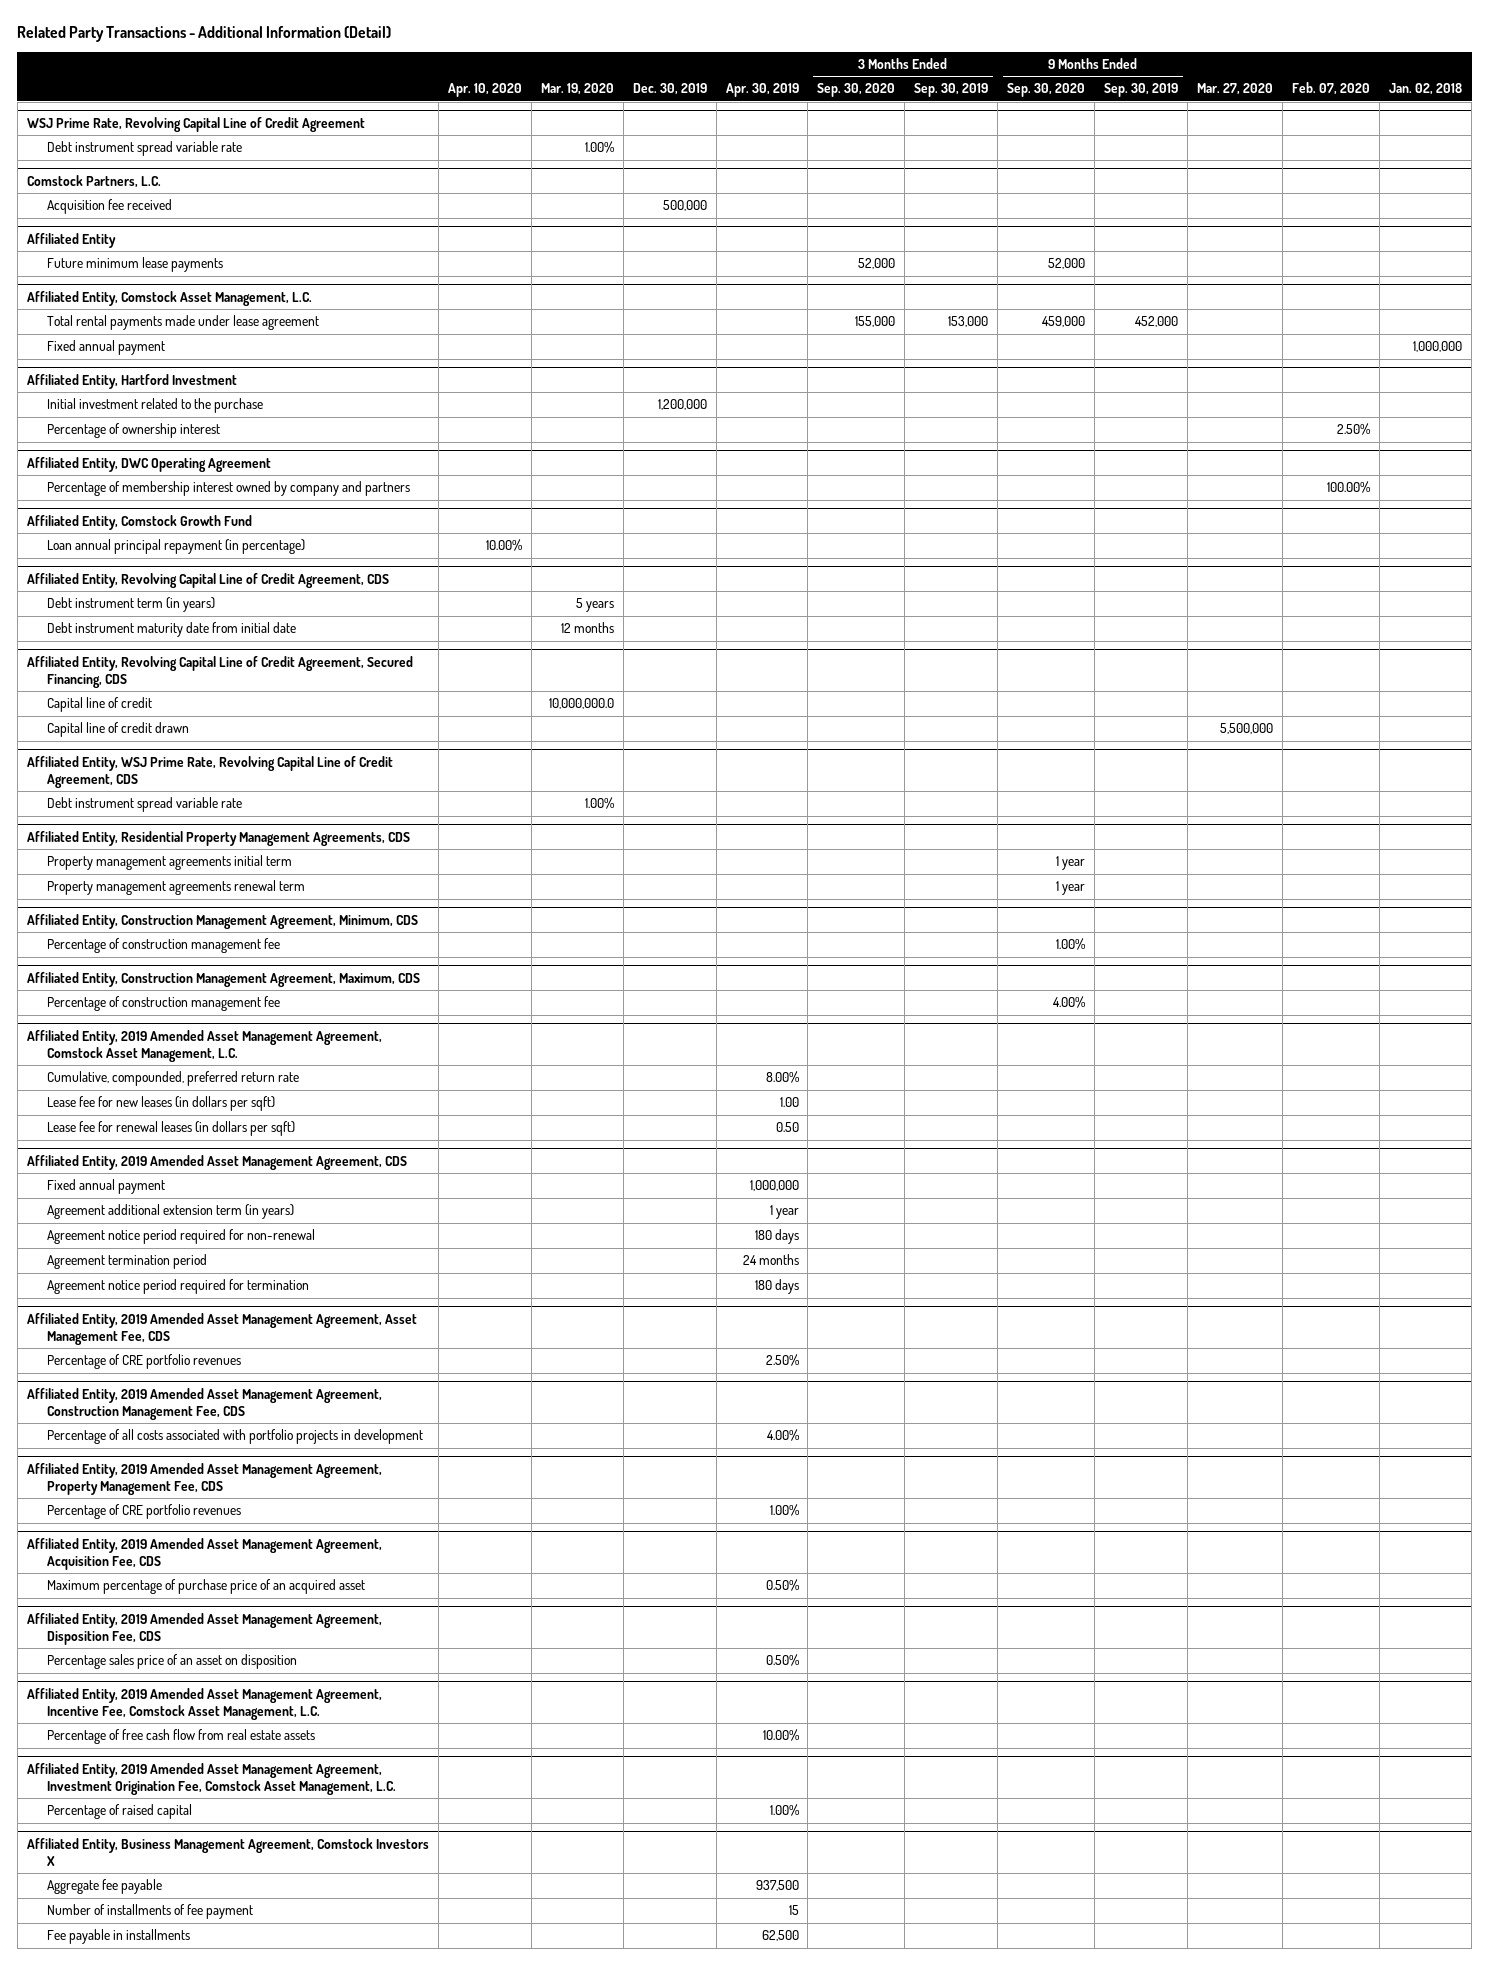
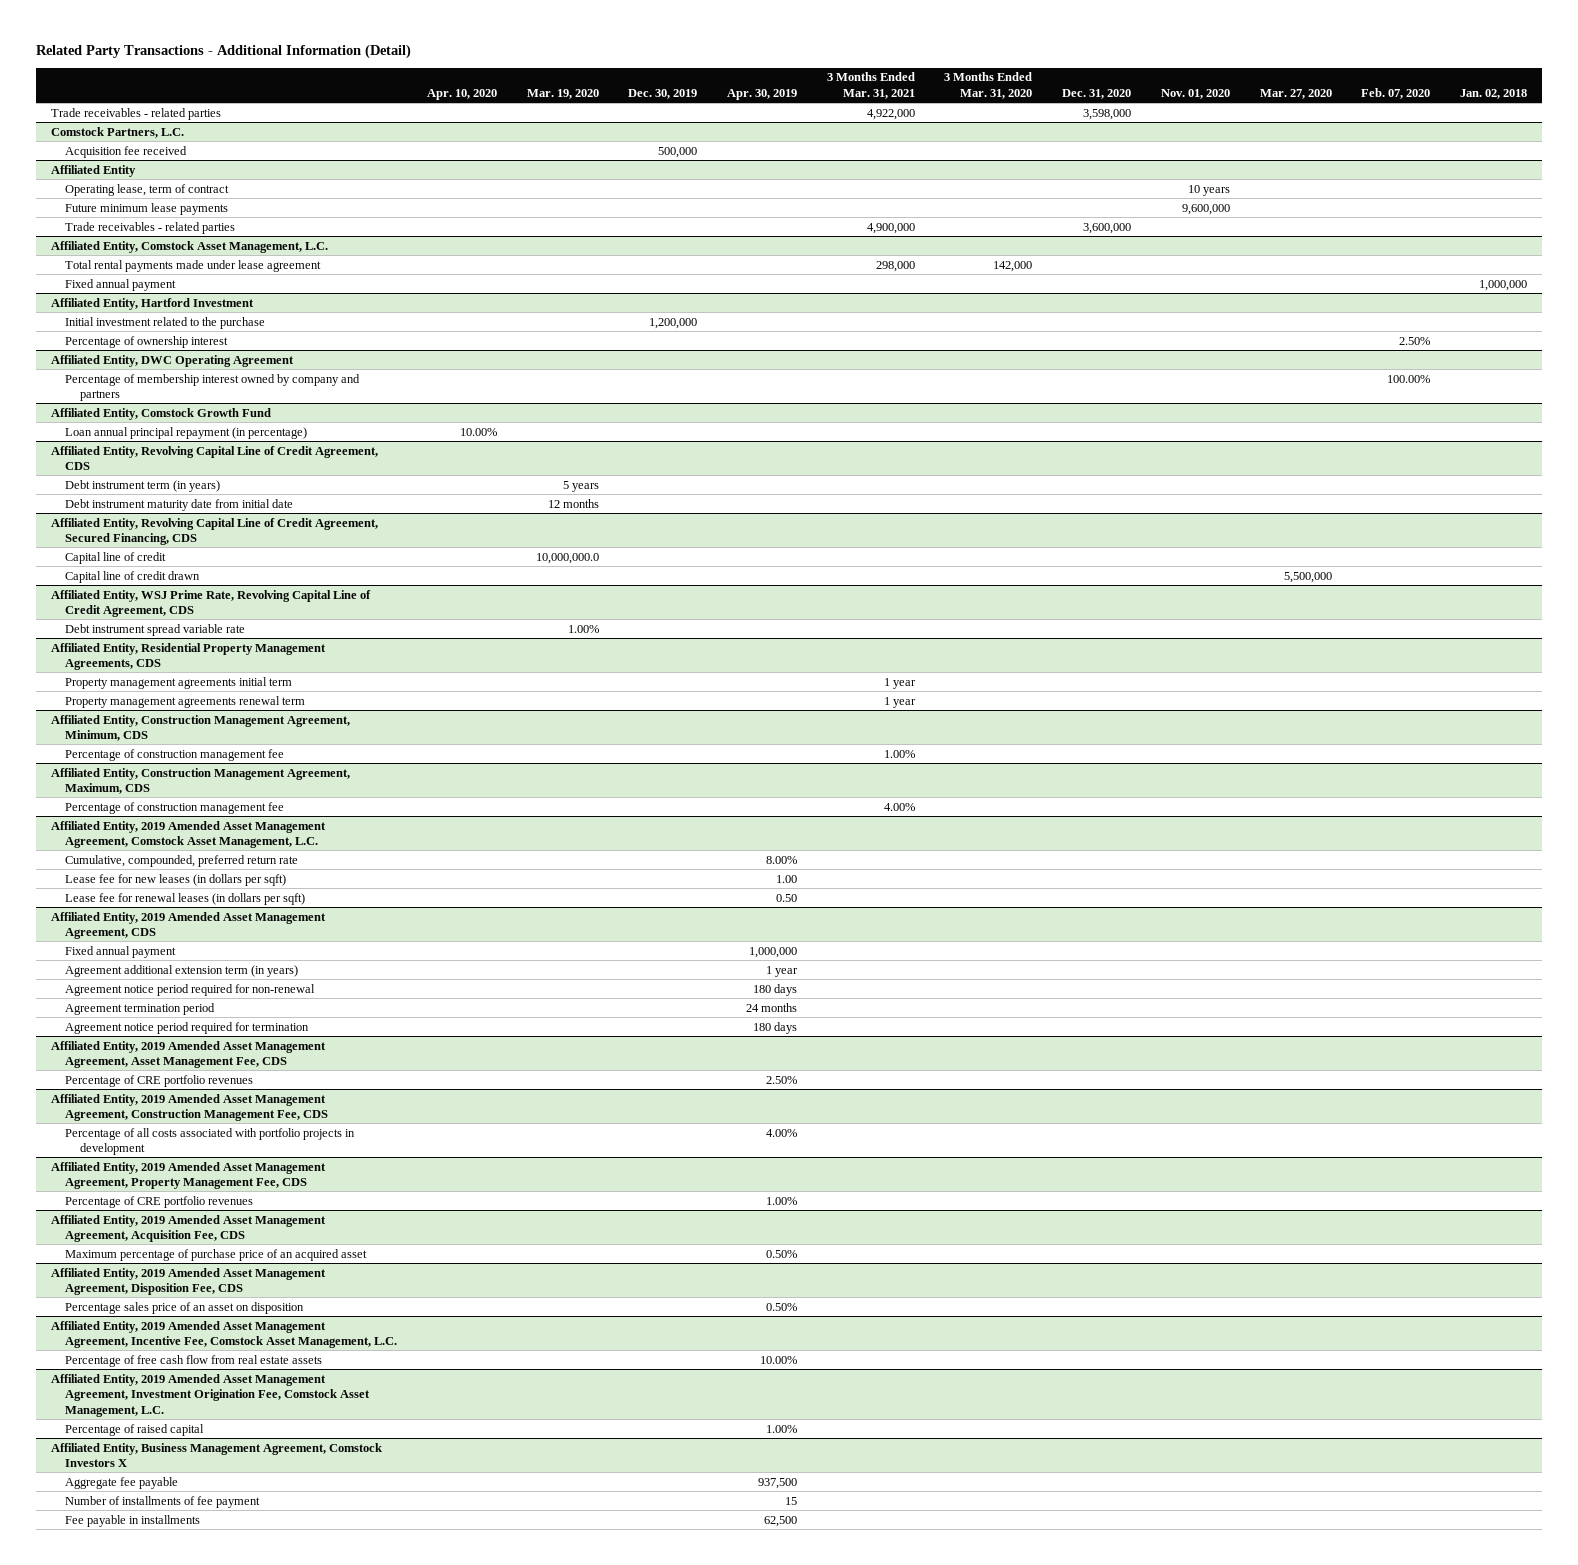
- | Apr. 10, 2020 | Mar. 19, 2020 | Dec. 30, 2019 | Apr. 30, 2019 | 3 Months Ended Sep. 30, 2020 | 3 Months Ended Sep. 30, 2019 | 9 Months Ended Sep. 30, 2020 | 9 Months Ended Sep. 30, 2019 | Mar. 27, 2020 | Feb. 07, 2020 | Jan. 02, 2018
+ | Apr. 10, 2020 | Mar. 19, 2020 | Dec. 30, 2019 | Apr. 30, 2019 | 3 Months Ended Mar. 31, 2021 | 3 Months Ended Mar. 31, 2020 | Dec. 31, 2020 | Nov. 01, 2020 | Mar. 27, 2020 | Feb. 07, 2020 | Jan. 02, 2018
- WSJ Prime Rate, Revolving Capital Line of Credit Agreement
- Debt instrument spread variable rate | | 1.00% | | | | | | | | |
+ Trade receivables - related parties | | | | | 4,922,000 | | 3,598,000 | | | |
@ Affiliated Entity
+ Operating lease, term of contract | | | | | | | | 10 years | | |
+ Trade receivables - related parties | | | | | 4,900,000 | | 3,600,000 | | | |

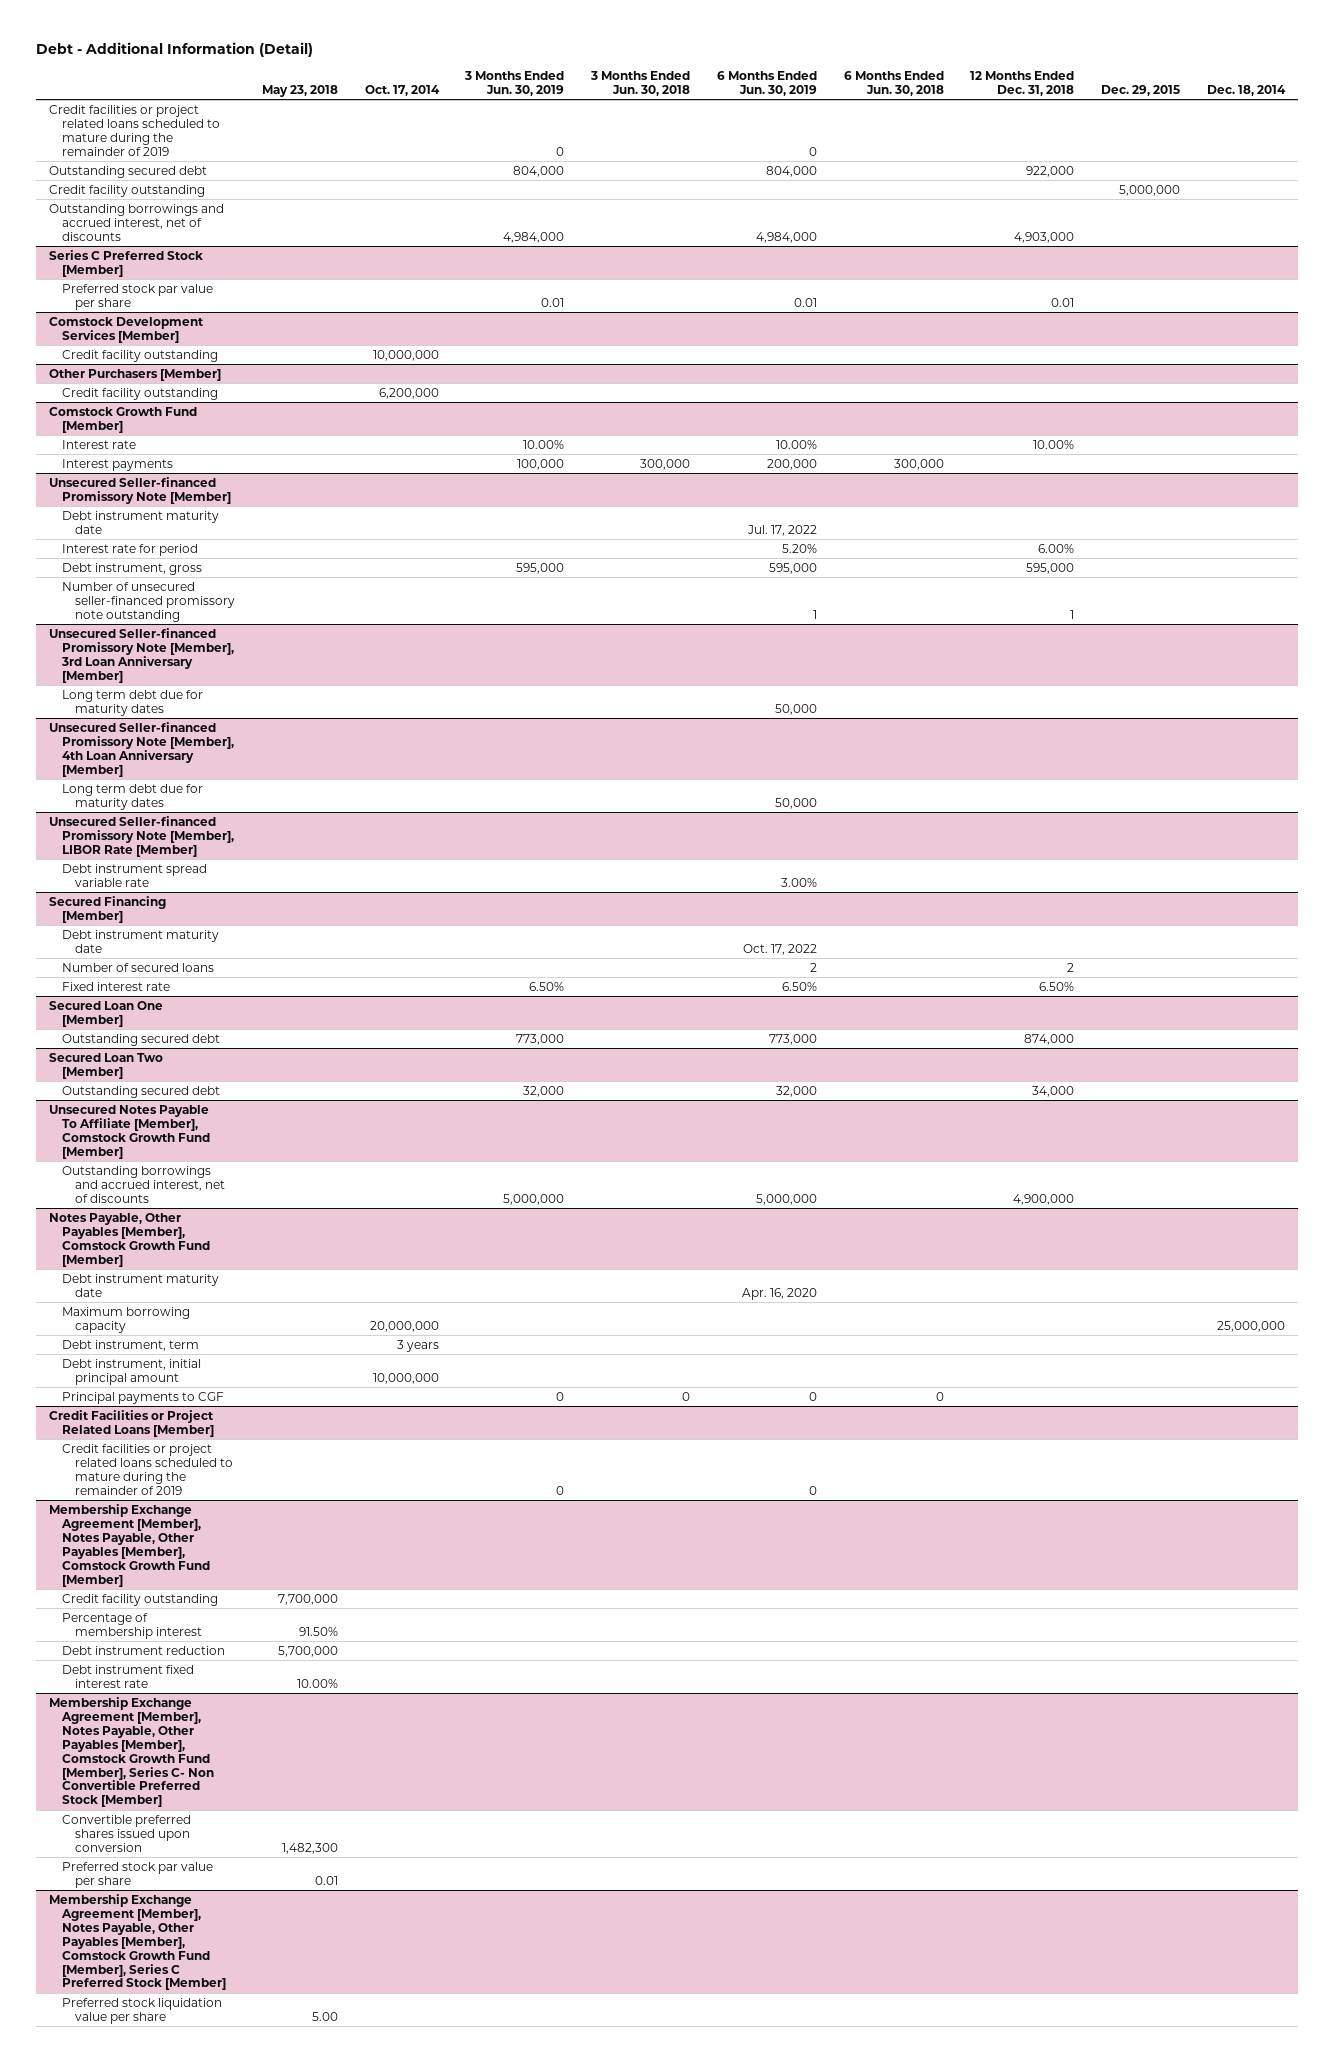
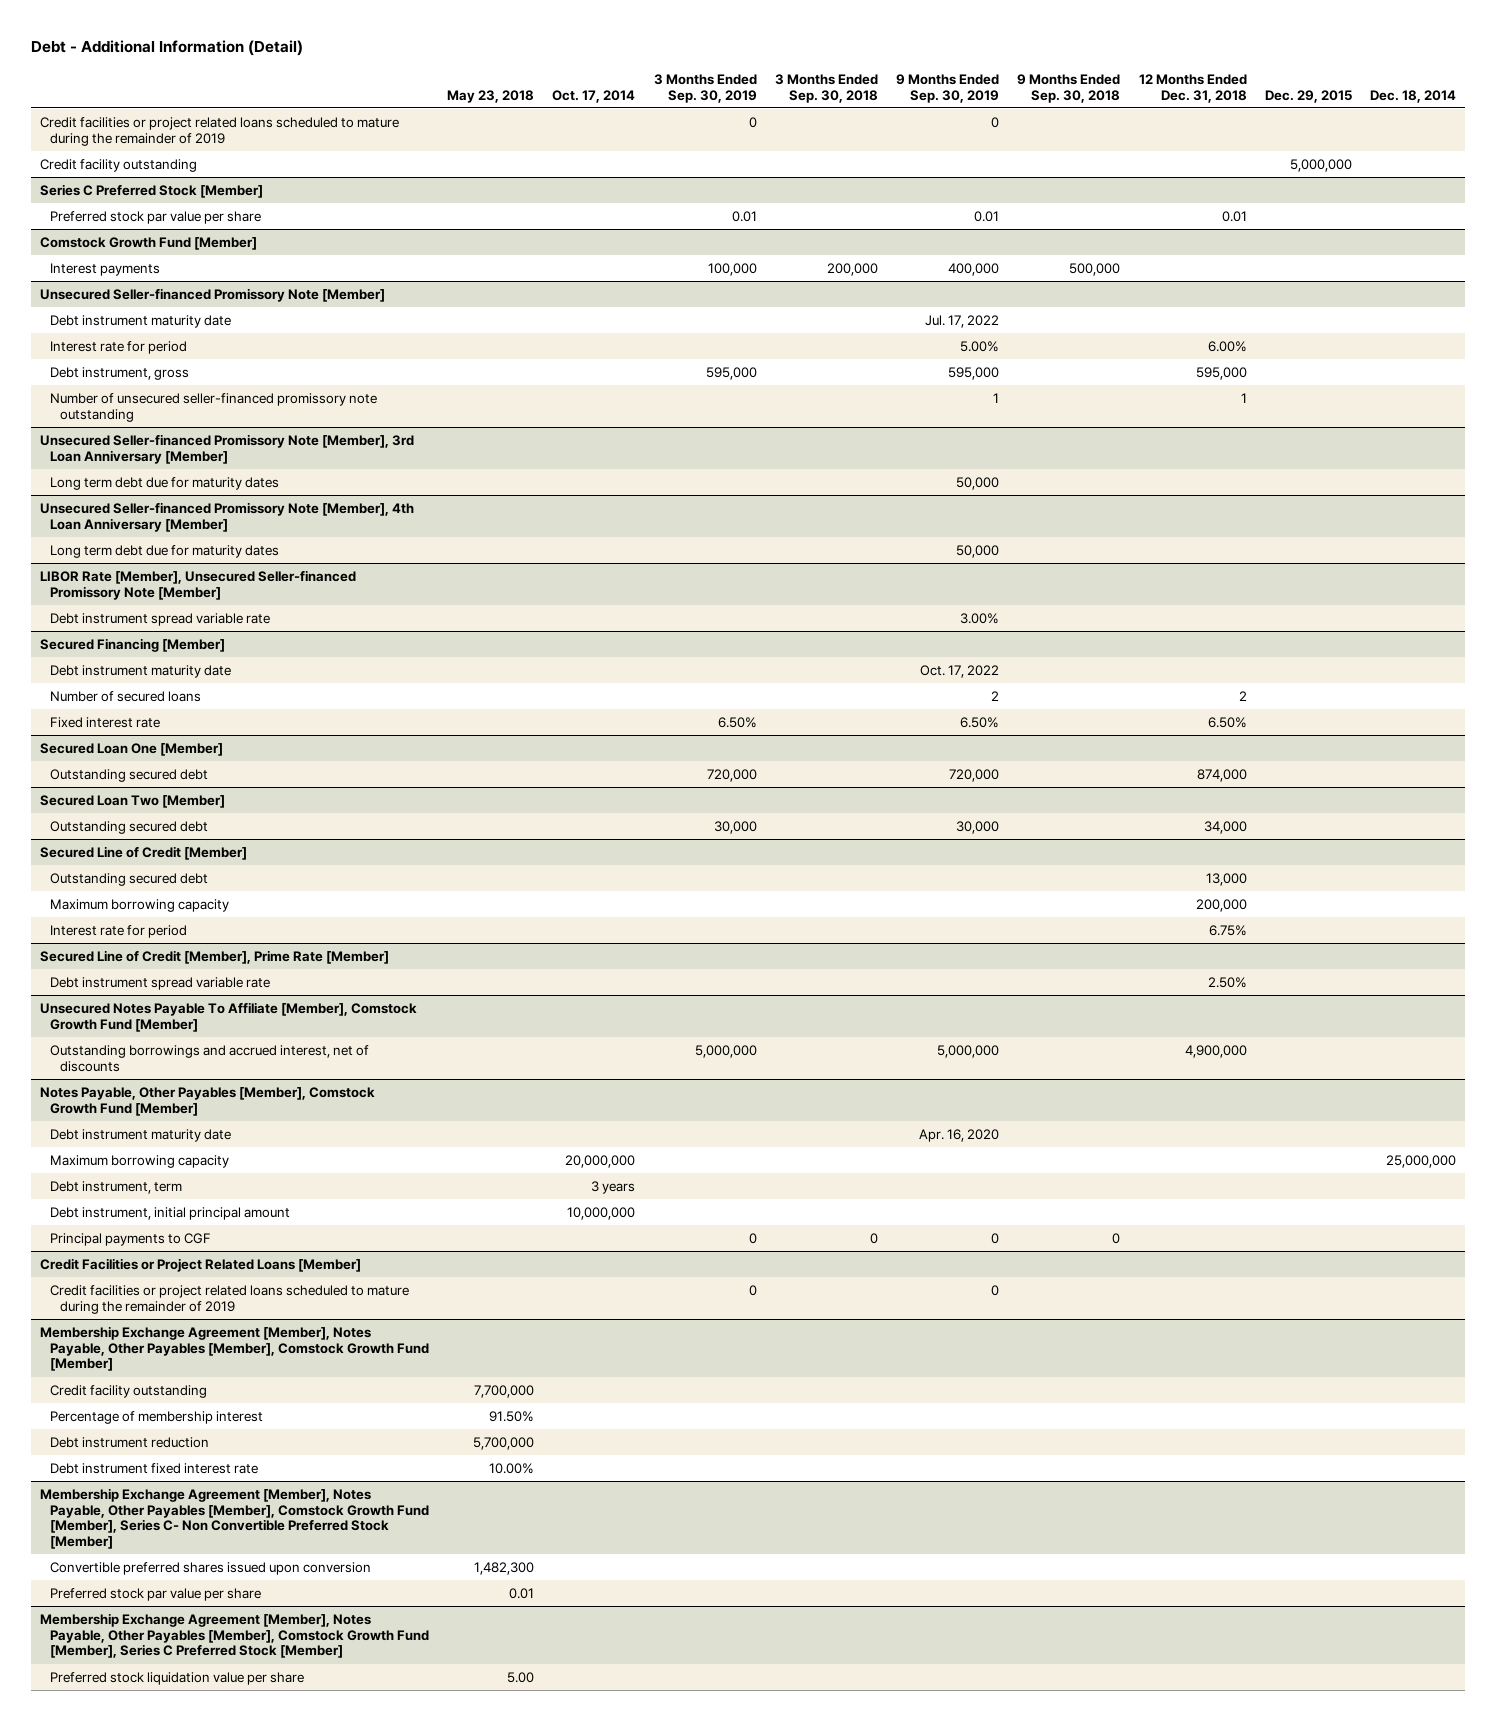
- | May 23, 2018 | Oct. 17, 2014 | 3 Months Ended Jun. 30, 2019 | 3 Months Ended Jun. 30, 2018 | 6 Months Ended Jun. 30, 2019 | 6 Months Ended Jun. 30, 2018 | 12 Months Ended Dec. 31, 2018 | Dec. 29, 2015 | Dec. 18, 2014
+ | May 23, 2018 | Oct. 17, 2014 | 3 Months Ended Sep. 30, 2019 | 3 Months Ended Sep. 30, 2018 | 9 Months Ended Sep. 30, 2019 | 9 Months Ended Sep. 30, 2018 | 12 Months Ended Dec. 31, 2018 | Dec. 29, 2015 | Dec. 18, 2014
- Outstanding secured debt | | | 804,000 | | 804,000 | | 922,000 | |
- Outstanding borrowings and accrued interest, net of discounts | | | 4,984,000 | | 4,984,000 | | 4,903,000 | |
- Comstock Development Services [Member]
- Credit facility outstanding | | 10,000,000 | | | | | | |
- Other Purchasers [Member]
- Credit facility outstanding | | 6,200,000 | | | | | | |
@ Comstock Growth Fund [Member]
- Interest rate | | | 10.00% | | 10.00% | | 10.00% | |
- Unsecured Seller-financed Promissory Note [Member], LIBOR Rate [Member]
+ LIBOR Rate [Member], Unsecured Seller-financed Promissory Note [Member]
+ Secured Line of Credit [Member]
+ Outstanding secured debt | | | | | | | 13,000 | |
+ Maximum borrowing capacity | | | | | | | 200,000 | |
+ Interest rate for period | | | | | | | 6.75% | |
+ Secured Line of Credit [Member], Prime Rate [Member]
+ Debt instrument spread variable rate | | | | | | | 2.50% | |

